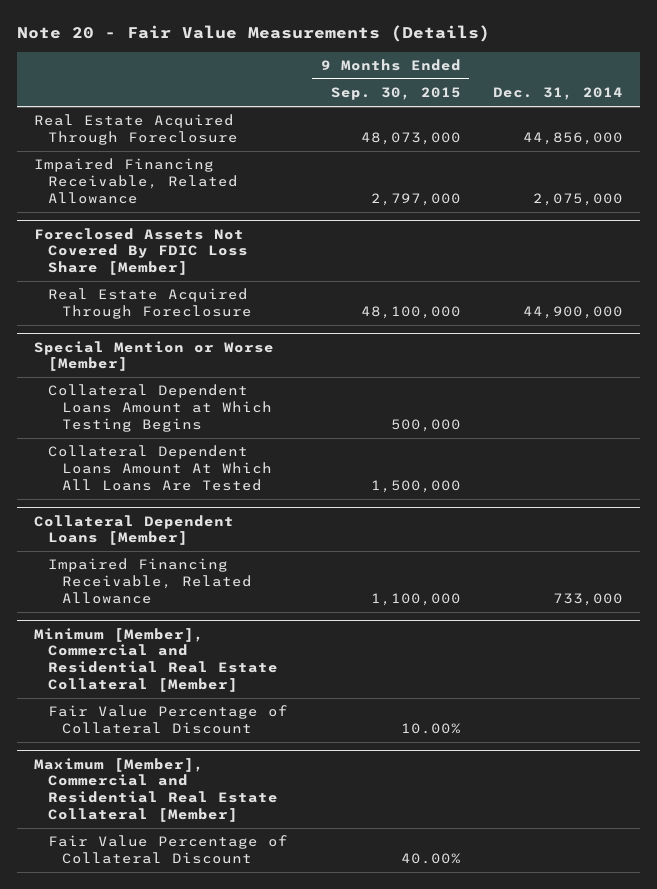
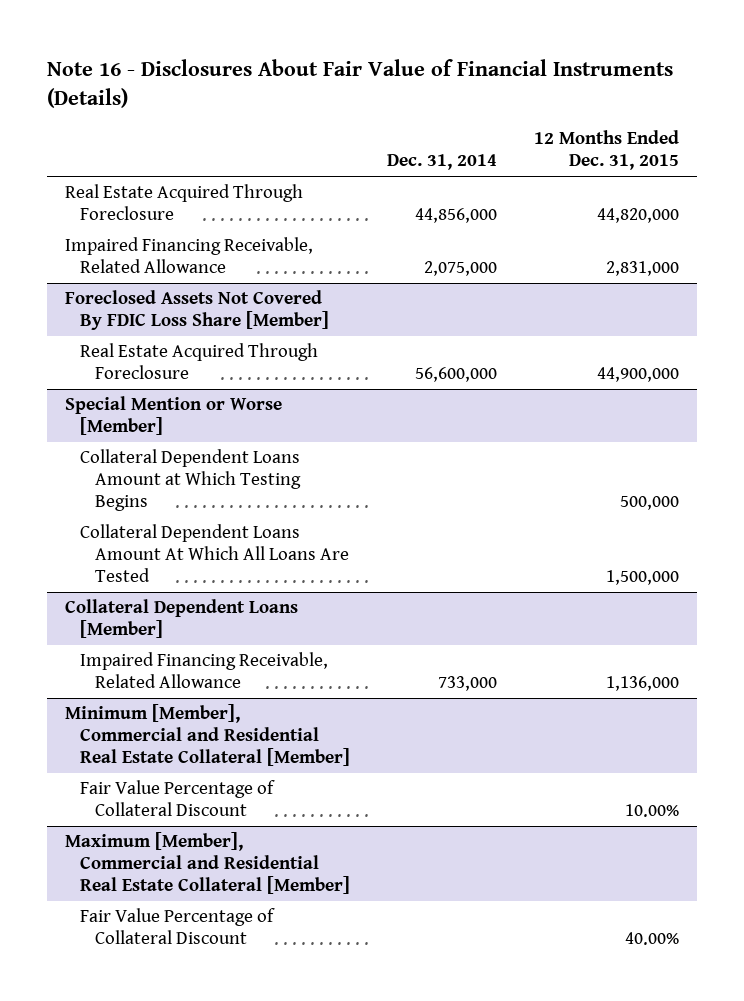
- Note 20 - Fair Value Measurements (Details)
+ Note 16 - Disclosures About Fair Value of Financial Instruments (Details)
- | 9 Months Ended Sep. 30, 2015 | Dec. 31, 2014
+ | Dec. 31, 2014 | 12 Months Ended Dec. 31, 2015
@ Foreclosed Assets Not Covered By FDIC Loss Share [Member]
- Real Estate Acquired Through Foreclosure | 48,100,000 | 44,900,000
+ Real Estate Acquired Through Foreclosure | 56,600,000 | 44,900,000

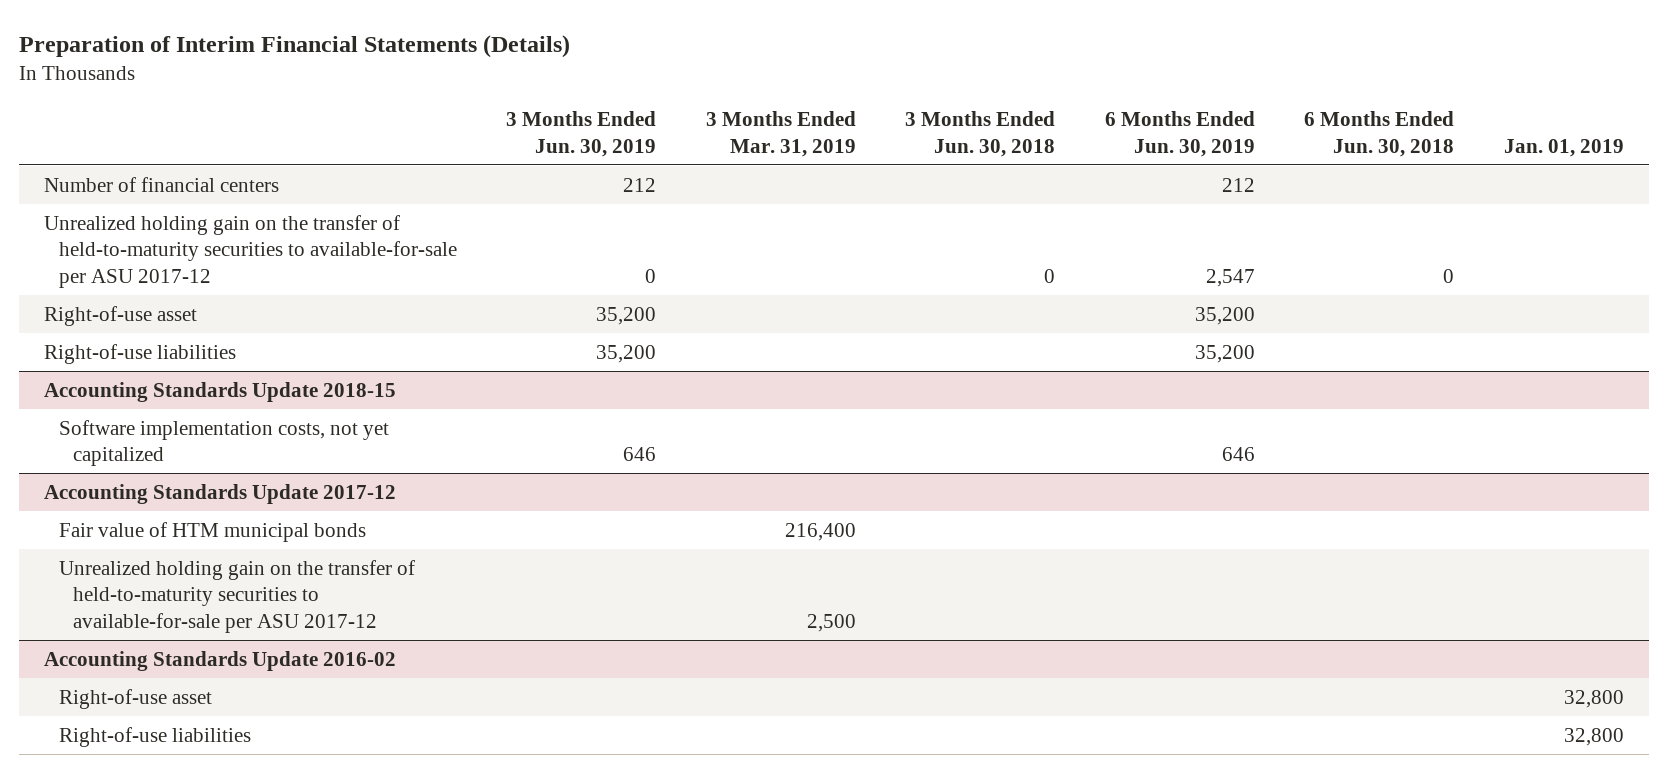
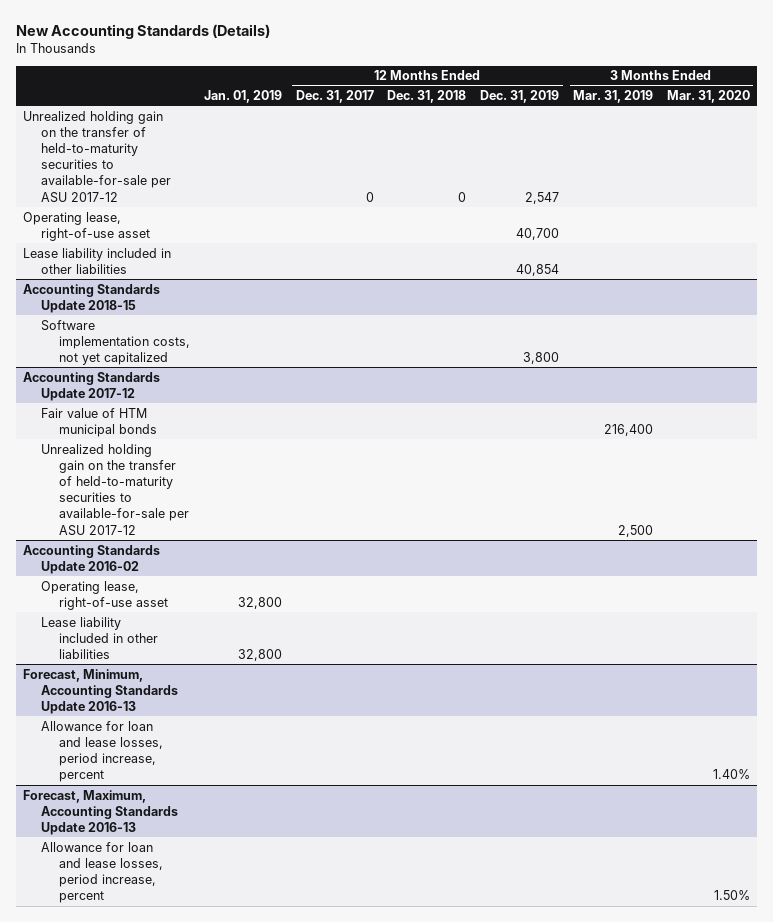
- Preparation of Interim Financial Statements (Details)
+ New Accounting Standards (Details)
- | 3 Months Ended Jun. 30, 2019 | 3 Months Ended Mar. 31, 2019 | 3 Months Ended Jun. 30, 2018 | 6 Months Ended Jun. 30, 2019 | 6 Months Ended Jun. 30, 2018 | Jan. 01, 2019
+ | Jan. 01, 2019 | 12 Months Ended Dec. 31, 2017 | 12 Months Ended Dec. 31, 2018 | 12 Months Ended Dec. 31, 2019 | 3 Months Ended Mar. 31, 2019 | 3 Months Ended Mar. 31, 2020
- Number of financial centers | 212 | | | 212 | |
- Right-of-use asset | 35,200 | | | 35,200 | |
- Right-of-use liabilities | 35,200 | | | 35,200 | |
+ Operating lease, right-of-use asset | | | | 40,700 | |
+ Lease liability included in other liabilities | | | | 40,854 | |
@ Accounting Standards Update 2016-02
- Right-of-use asset | | | | | | 32,800
- Right-of-use liabilities | | | | | | 32,800
+ Operating lease, right-of-use asset | 32,800 | | | | |
+ Lease liability included in other liabilities | 32,800 | | | | |
+ Forecast, Minimum, Accounting Standards Update 2016-13
+ Allowance for loan and lease losses, period increase, percent | | | | | | 1.40%
+ Forecast, Maximum, Accounting Standards Update 2016-13
+ Allowance for loan and lease losses, period increase, percent | | | | | | 1.50%

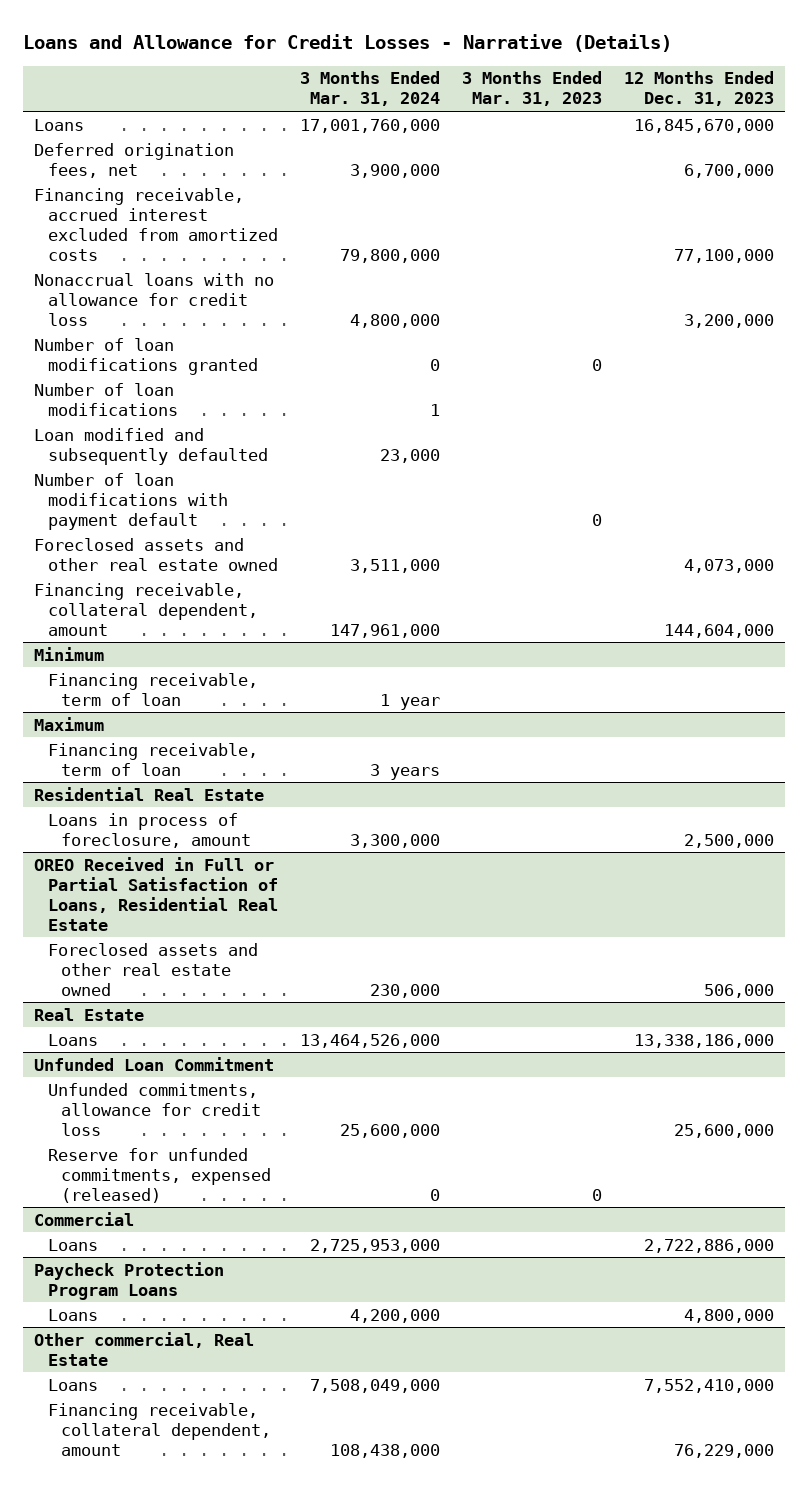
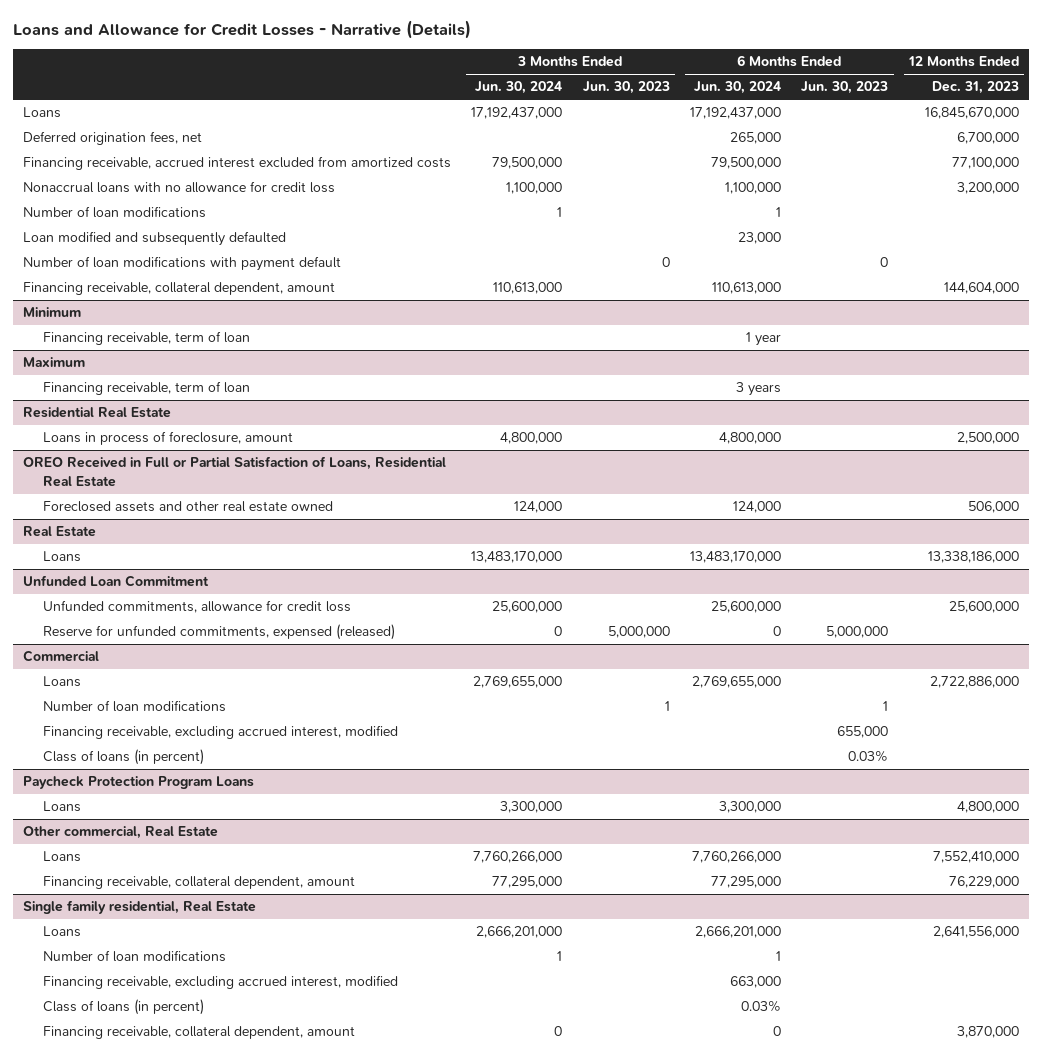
- | 3 Months Ended Mar. 31, 2024 | 3 Months Ended Mar. 31, 2023 | 12 Months Ended Dec. 31, 2023
+ | 3 Months Ended Jun. 30, 2024 | 3 Months Ended Jun. 30, 2023 | 6 Months Ended Jun. 30, 2024 | 6 Months Ended Jun. 30, 2023 | 12 Months Ended Dec. 31, 2023
- Number of loan modifications granted | 0 | 0 |
- Foreclosed assets and other real estate owned | 3,511,000 | | 4,073,000
@ Commercial
+ Number of loan modifications | | 1 | | 1 |
+ Financing receivable, excluding accrued interest, modified | | | | 655,000 |
+ Class of loans (in percent) | | | | 0.03% |
+ Single family residential, Real Estate
+ Loans | 2,666,201,000 | | 2,666,201,000 | | 2,641,556,000
+ Number of loan modifications | 1 | | 1 | |
+ Financing receivable, excluding accrued interest, modified | | | 663,000 | |
+ Class of loans (in percent) | | | 0.03% | |
+ Financing receivable, collateral dependent, amount | 0 | | 0 | | 3,870,000

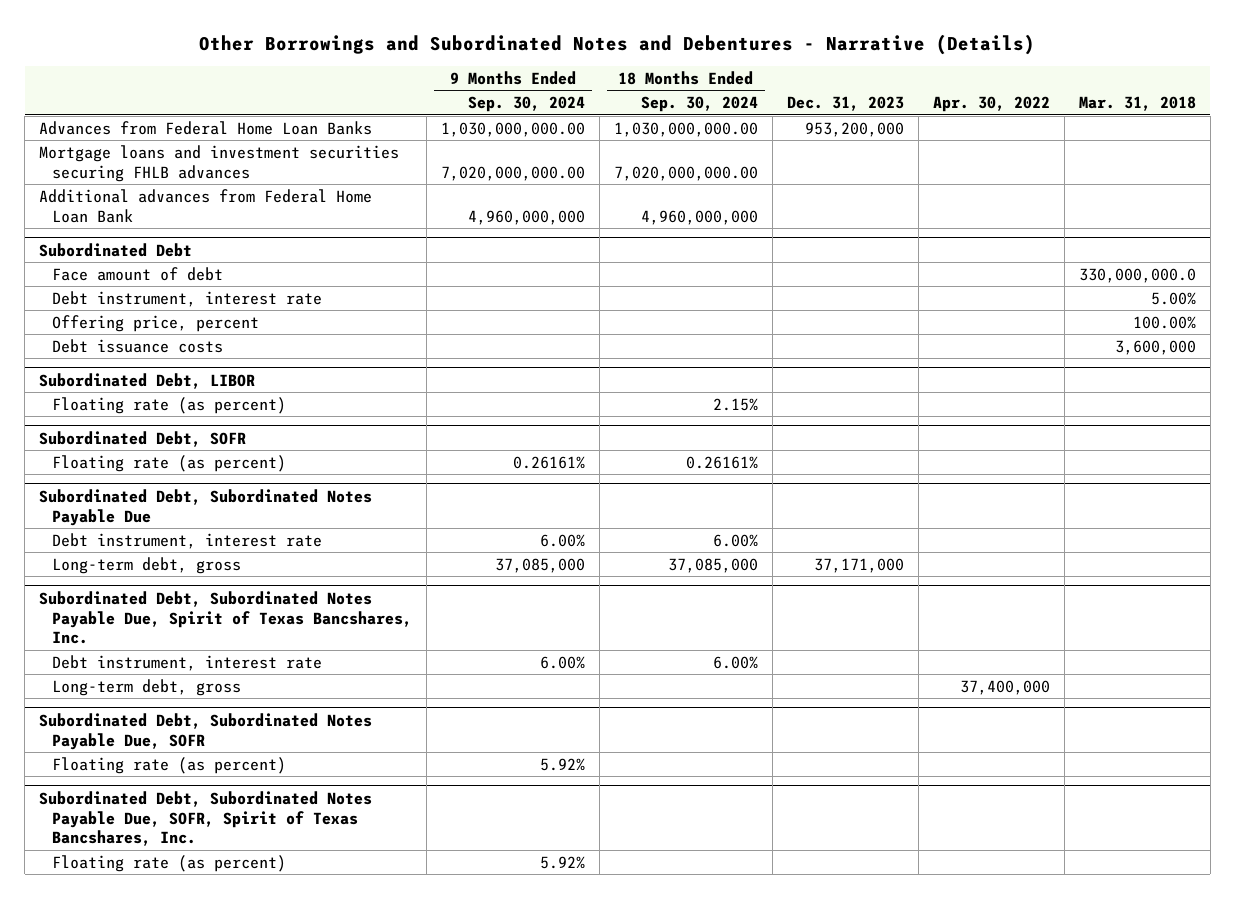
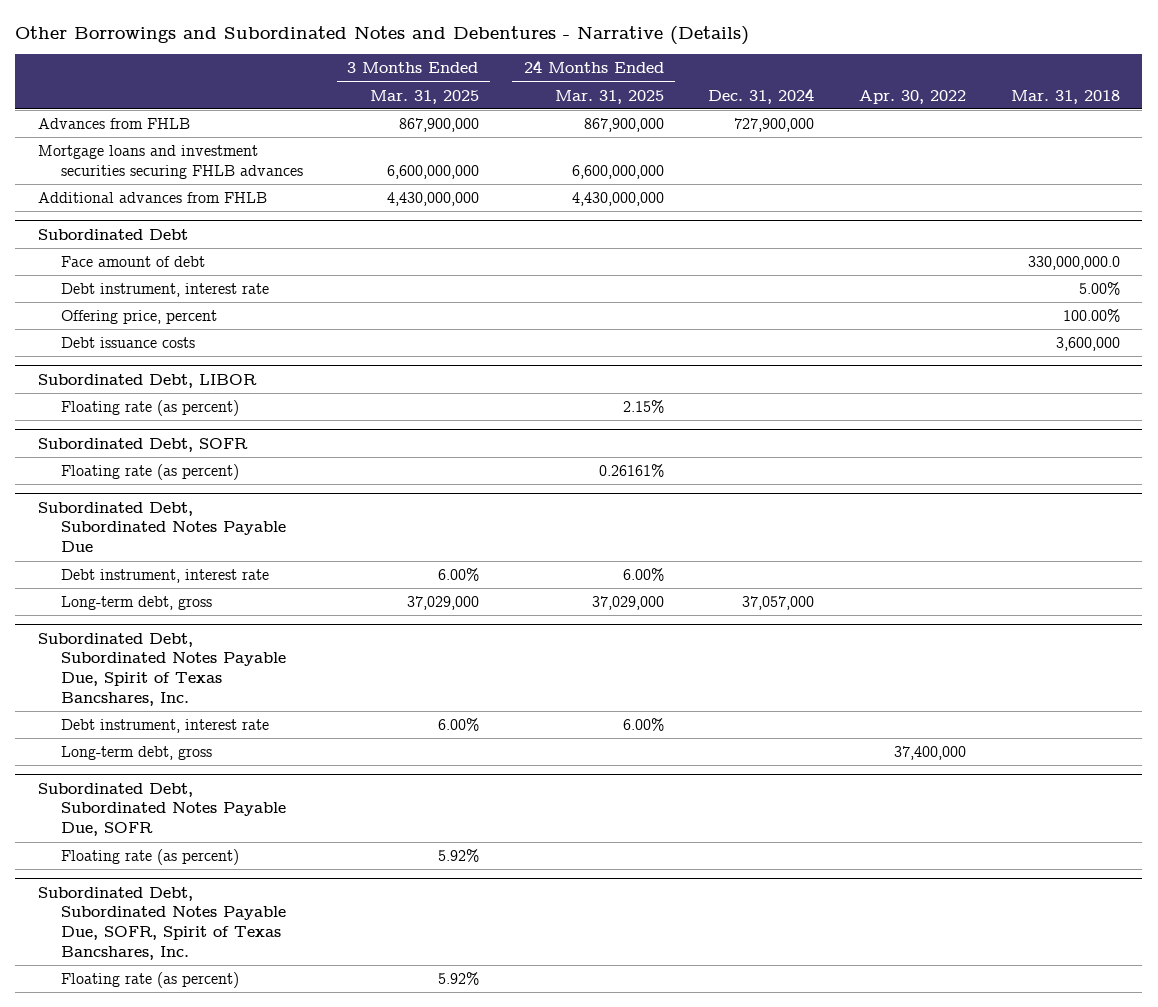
- | 9 Months Ended Sep. 30, 2024 | 18 Months Ended Sep. 30, 2024 | Dec. 31, 2023 | Apr. 30, 2022 | Mar. 31, 2018
+ | 3 Months Ended Mar. 31, 2025 | 24 Months Ended Mar. 31, 2025 | Dec. 31, 2024 | Apr. 30, 2022 | Mar. 31, 2018
- Advances from Federal Home Loan Banks | 1,030,000,000.00 | 1,030,000,000.00 | 953,200,000 | |
+ Advances from FHLB | 867,900,000 | 867,900,000 | 727,900,000 | |
- Additional advances from Federal Home Loan Bank | 4,960,000,000 | 4,960,000,000 | | |
+ Additional advances from FHLB | 4,430,000,000 | 4,430,000,000 | | |

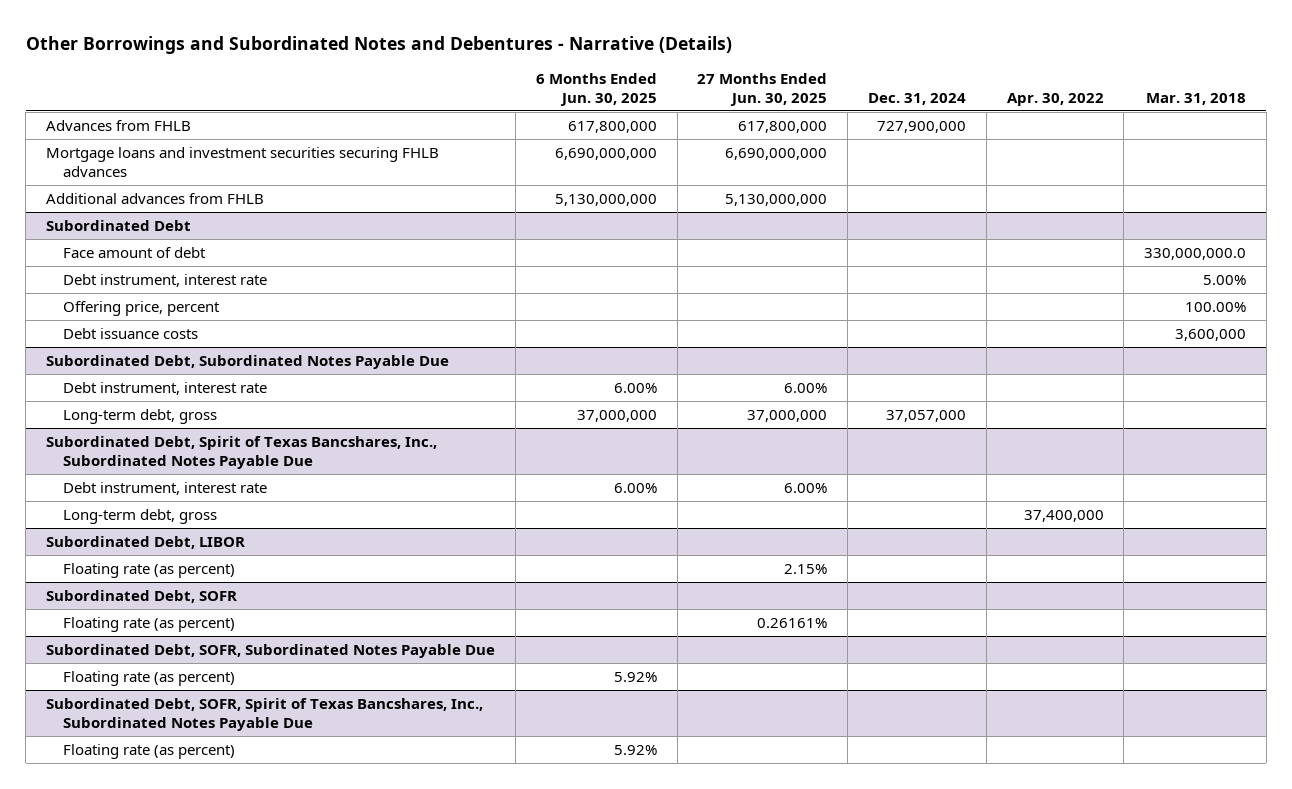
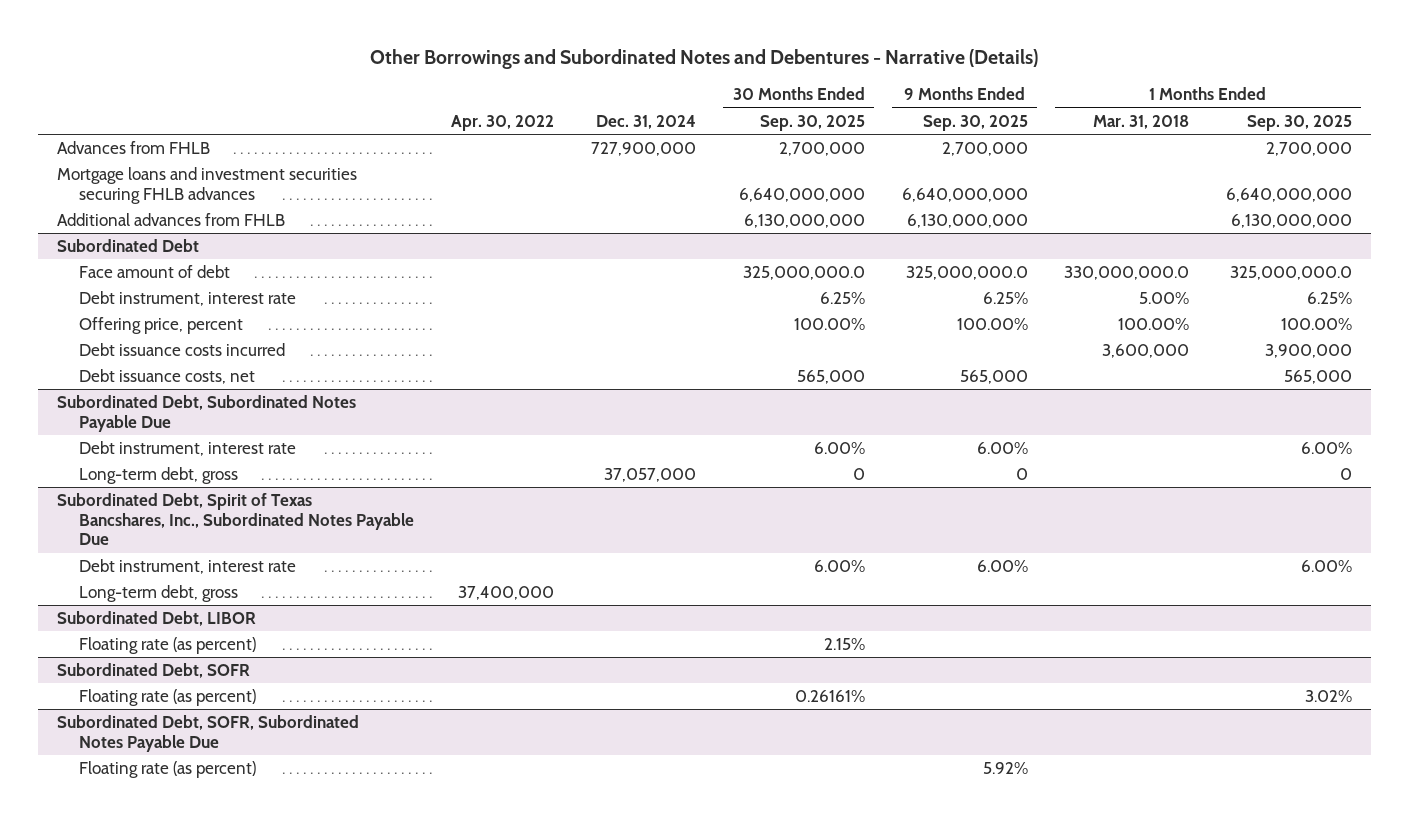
- | 6 Months Ended Jun. 30, 2025 | 27 Months Ended Jun. 30, 2025 | Dec. 31, 2024 | Apr. 30, 2022 | Mar. 31, 2018
+ | Apr. 30, 2022 | Dec. 31, 2024 | 30 Months Ended Sep. 30, 2025 | 9 Months Ended Sep. 30, 2025 | 1 Months Ended Mar. 31, 2018 | 1 Months Ended Sep. 30, 2025
@ Subordinated Debt
- Debt issuance costs | | | | | 3,600,000
+ Debt issuance costs incurred | | | | | 3,600,000 | 3,900,000
+ Debt issuance costs, net | | | 565,000 | 565,000 | | 565,000
- Subordinated Debt, SOFR, Spirit of Texas Bancshares, Inc., Subordinated Notes Payable Due
- Floating rate (as percent) | 5.92% | | | |

